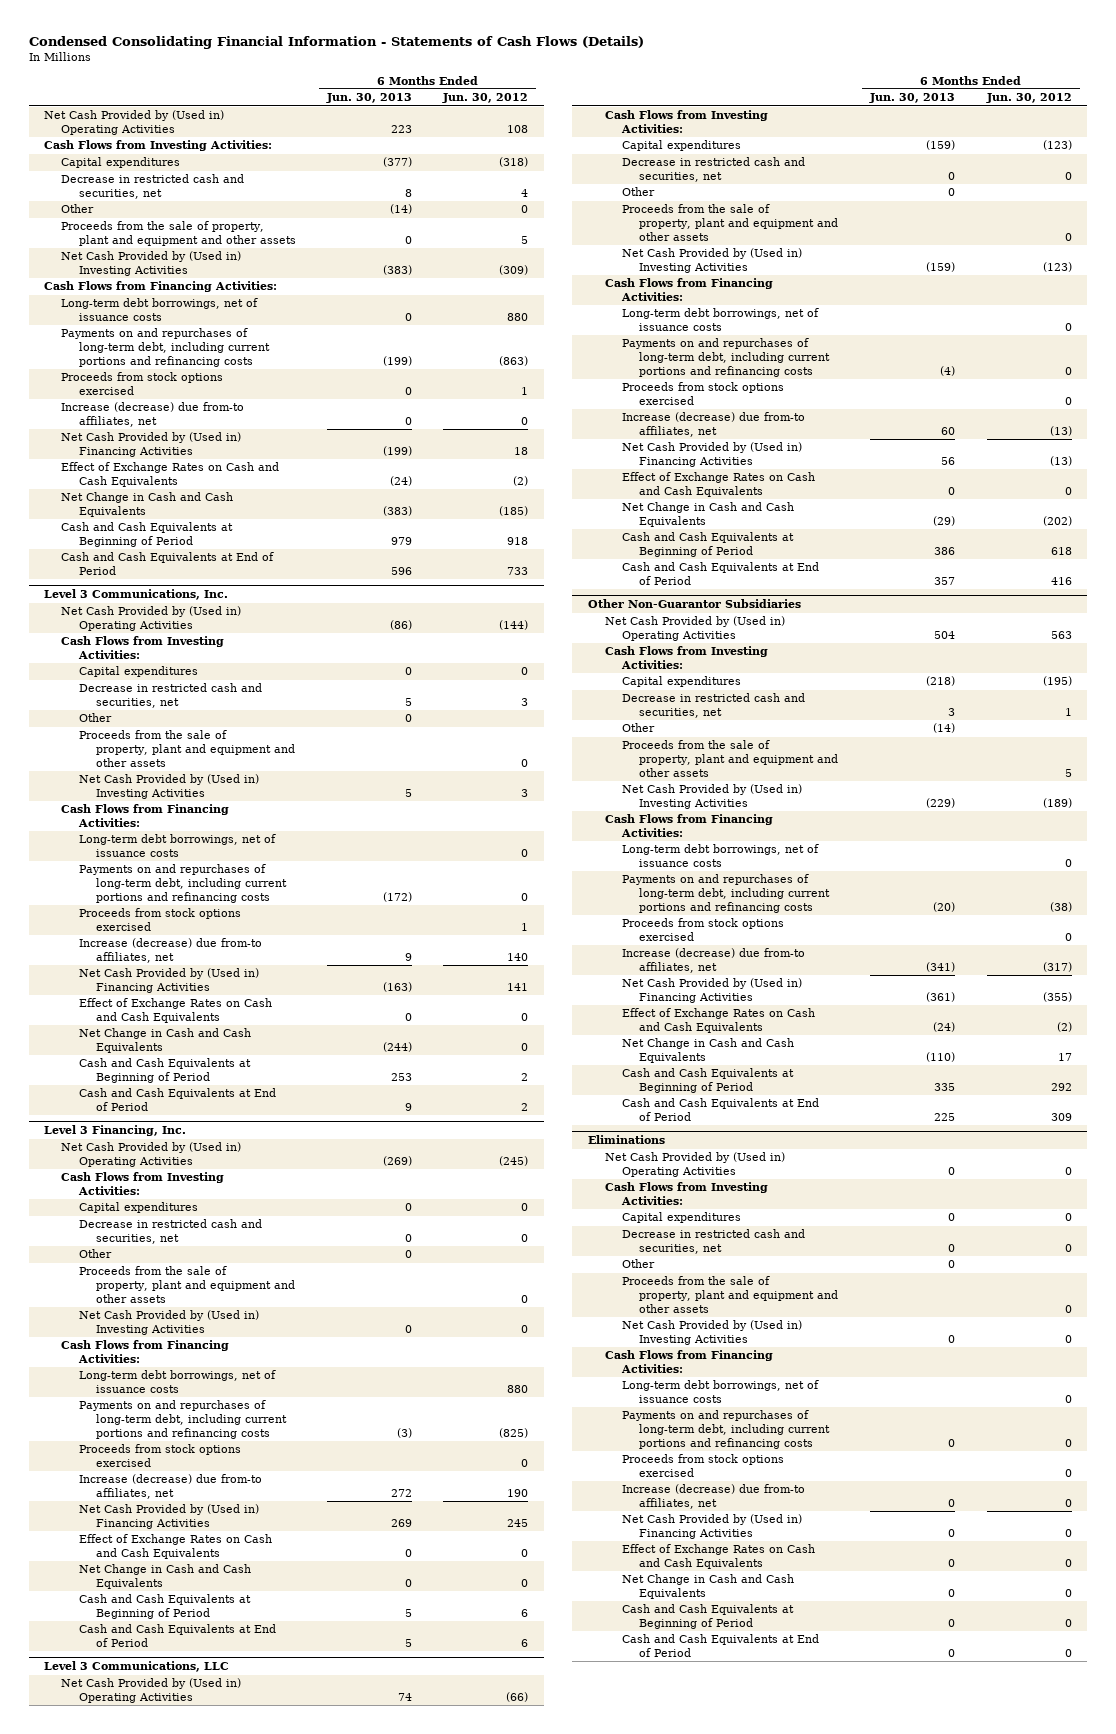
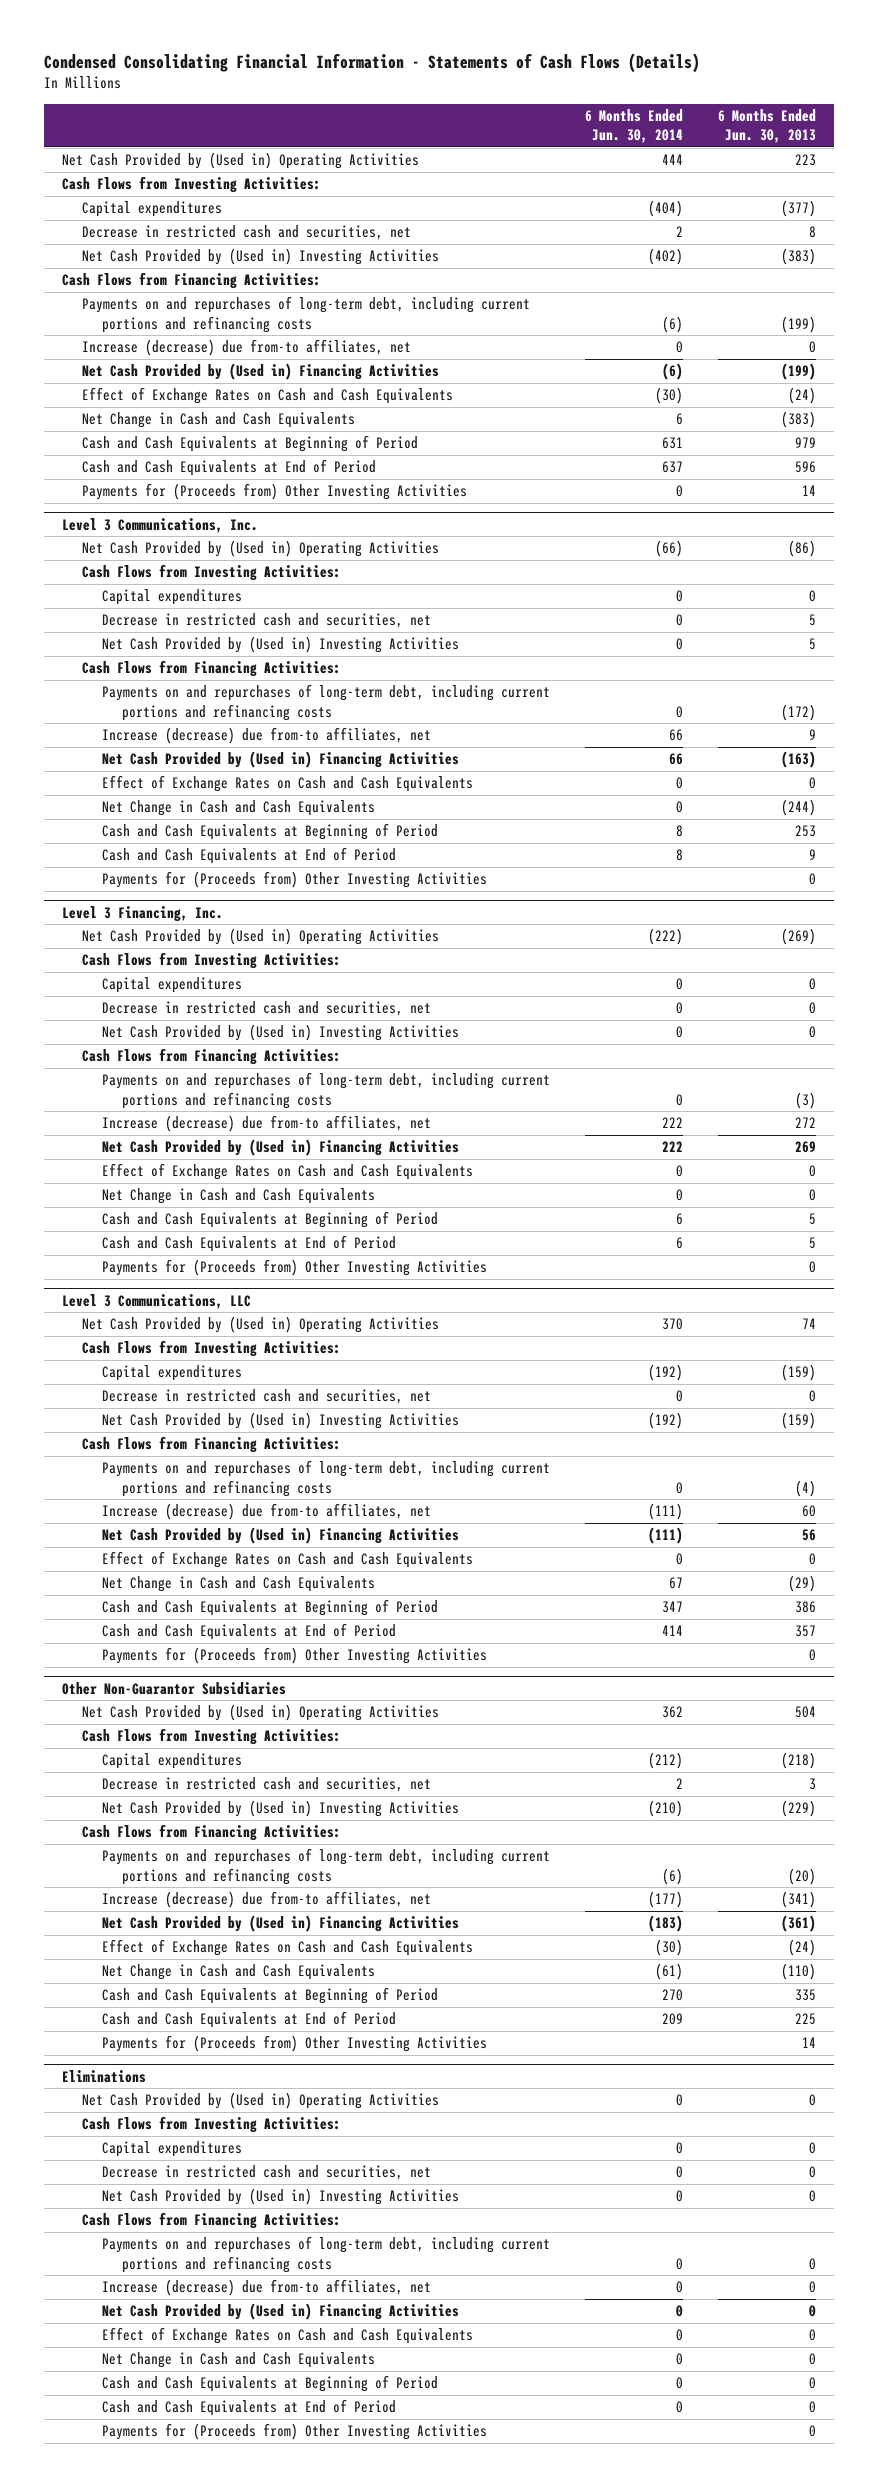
- | 6 Months Ended Jun. 30, 2013 | 6 Months Ended Jun. 30, 2012
+ | 6 Months Ended Jun. 30, 2014 | 6 Months Ended Jun. 30, 2013
- Other | (14) | 0
- Proceeds from the sale of property, plant and equipment and other assets | 0 | 5
- Long-term debt borrowings, net of issuance costs | 0 | 880
- Proceeds from stock options exercised | 0 | 1
+ Payments for (Proceeds from) Other Investing Activities | 0 | 14
@ Level 3 Communications, Inc.
- Other | 0 |
- Proceeds from the sale of property, plant and equipment and other assets | | 0
- Long-term debt borrowings, net of issuance costs | | 0
- Proceeds from stock options exercised | | 1
+ Payments for (Proceeds from) Other Investing Activities | | 0
@ Level 3 Financing, Inc.
- Other | 0 |
- Proceeds from the sale of property, plant and equipment and other assets | | 0
- Long-term debt borrowings, net of issuance costs | | 880
- Proceeds from stock options exercised | | 0
+ Payments for (Proceeds from) Other Investing Activities | | 0
@ Level 3 Communications, LLC
- Other | 0 |
- Proceeds from the sale of property, plant and equipment and other assets | | 0
- Long-term debt borrowings, net of issuance costs | | 0
- Proceeds from stock options exercised | | 0
+ Payments for (Proceeds from) Other Investing Activities | | 0
@ Other Non-Guarantor Subsidiaries
- Other | (14) |
- Proceeds from the sale of property, plant and equipment and other assets | | 5
- Long-term debt borrowings, net of issuance costs | | 0
- Proceeds from stock options exercised | | 0
+ Payments for (Proceeds from) Other Investing Activities | | 14
@ Eliminations
- Other | 0 |
- Proceeds from the sale of property, plant and equipment and other assets | | 0
- Long-term debt borrowings, net of issuance costs | | 0
- Proceeds from stock options exercised | | 0
+ Payments for (Proceeds from) Other Investing Activities | | 0

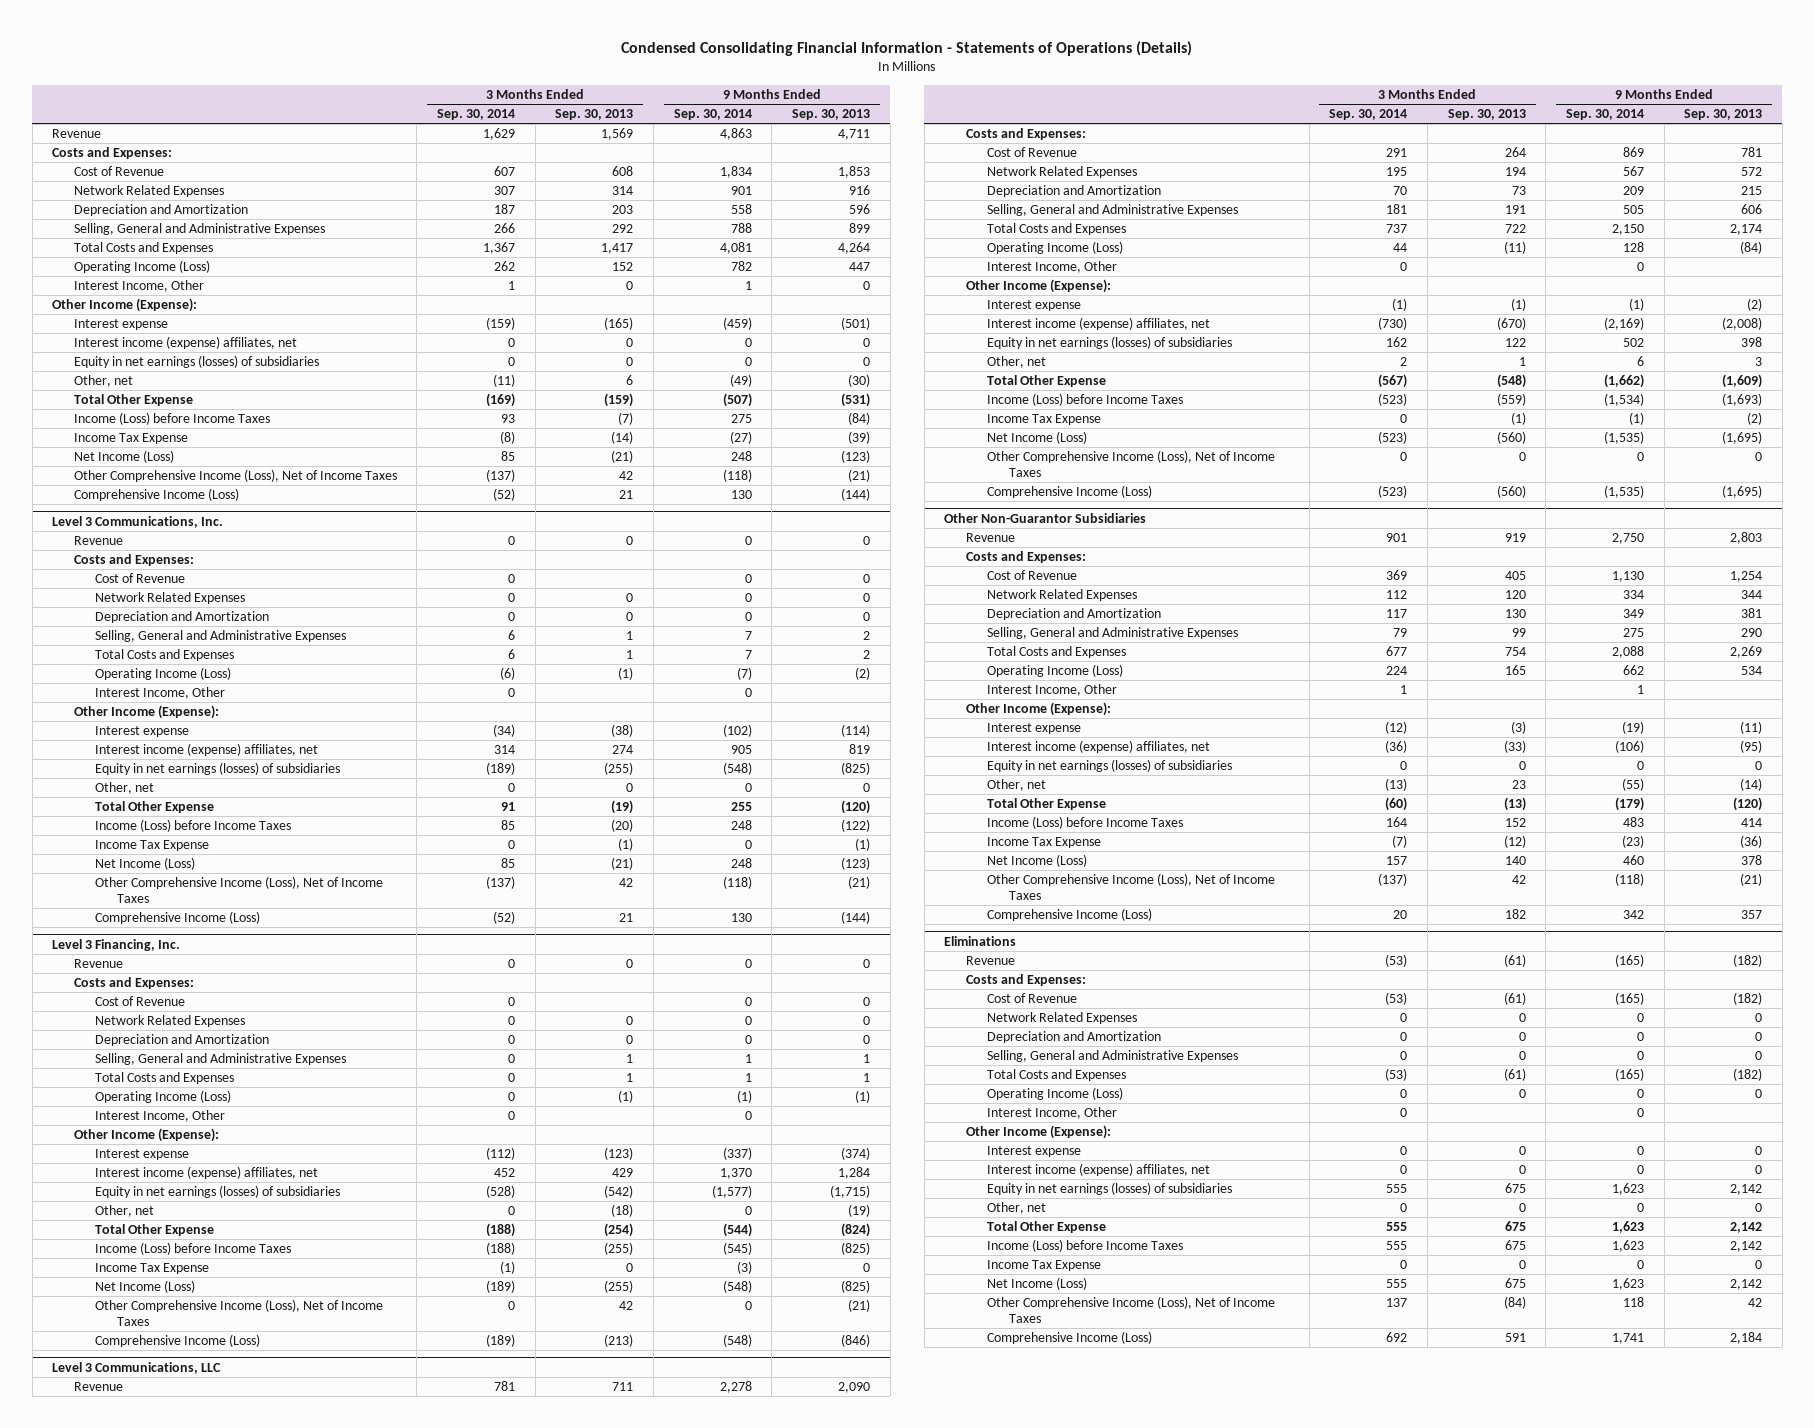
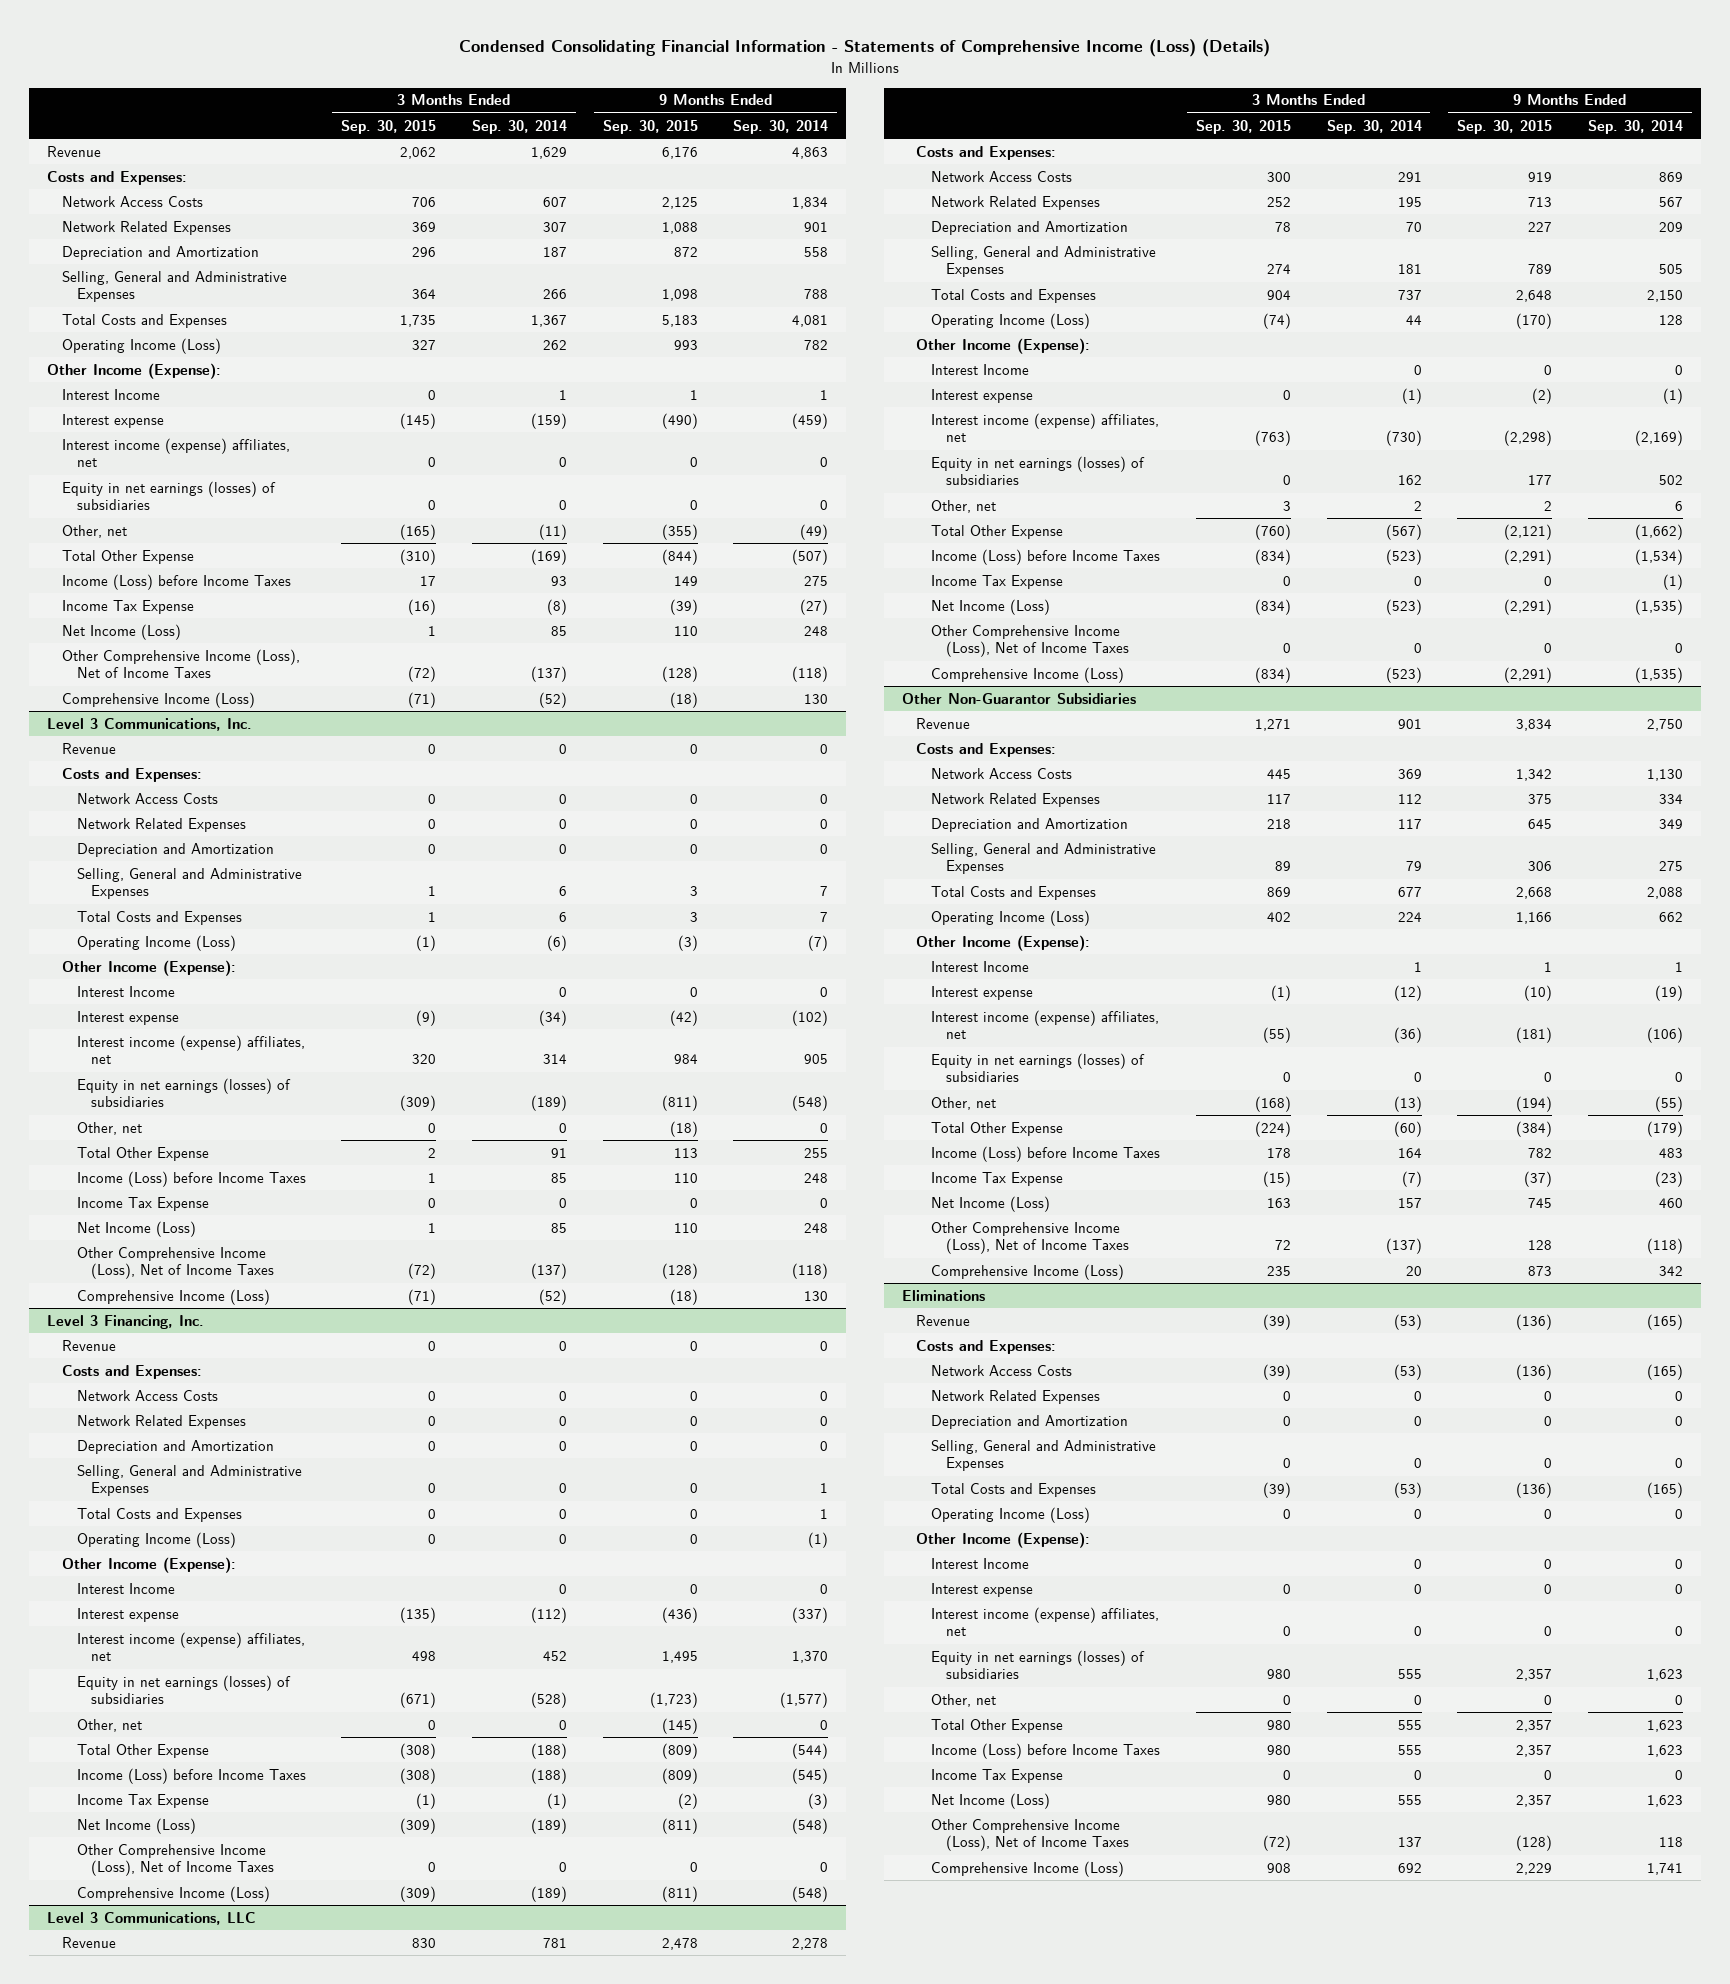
- Condensed Consolidating Financial Information - Statements of Operations (Details)
+ Condensed Consolidating Financial Information - Statements of Comprehensive Income (Loss) (Details)
- | 3 Months Ended Sep. 30, 2014 | 3 Months Ended Sep. 30, 2013 | 9 Months Ended Sep. 30, 2014 | 9 Months Ended Sep. 30, 2013
+ | 3 Months Ended Sep. 30, 2015 | 3 Months Ended Sep. 30, 2014 | 9 Months Ended Sep. 30, 2015 | 9 Months Ended Sep. 30, 2014
- Cost of Revenue | 607 | 608 | 1,834 | 1,853
+ Network Access Costs | 706 | 607 | 2,125 | 1,834
- Interest Income, Other | 1 | 0 | 1 | 0
+ Interest Income | 0 | 1 | 1 | 1
@ Level 3 Communications, Inc.
- Cost of Revenue | 0 | | 0 | 0
+ Network Access Costs | 0 | 0 | 0 | 0
- Interest Income, Other | 0 | | 0 |
+ Interest Income | | 0 | 0 | 0
@ Level 3 Financing, Inc.
- Cost of Revenue | 0 | | 0 | 0
+ Network Access Costs | 0 | 0 | 0 | 0
- Interest Income, Other | 0 | | 0 |
+ Interest Income | | 0 | 0 | 0
@ Level 3 Communications, LLC
- Cost of Revenue | 291 | 264 | 869 | 781
+ Network Access Costs | 300 | 291 | 919 | 869
- Interest Income, Other | 0 | | 0 |
+ Interest Income | | 0 | 0 | 0
@ Other Non-Guarantor Subsidiaries
- Cost of Revenue | 369 | 405 | 1,130 | 1,254
+ Network Access Costs | 445 | 369 | 1,342 | 1,130
- Interest Income, Other | 1 | | 1 |
+ Interest Income | | 1 | 1 | 1
@ Eliminations
- Cost of Revenue | (53) | (61) | (165) | (182)
+ Network Access Costs | (39) | (53) | (136) | (165)
- Interest Income, Other | 0 | | 0 |
+ Interest Income | | 0 | 0 | 0

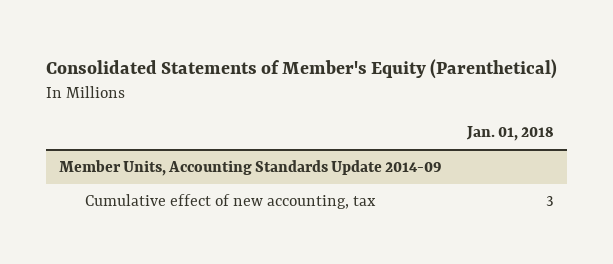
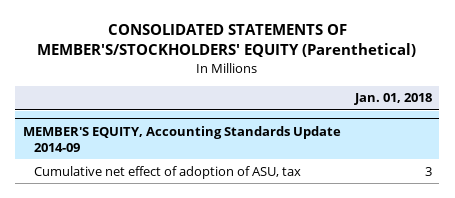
- Consolidated Statements of Member's Equity (Parenthetical)
+ CONSOLIDATED STATEMENTS OF MEMBER'S/STOCKHOLDERS' EQUITY (Parenthetical)
- Member Units, Accounting Standards Update 2014-09
- Cumulative effect of new accounting, tax | 3
+ MEMBER'S EQUITY, Accounting Standards Update 2014-09
+ Cumulative net effect of adoption of ASU, tax | 3

